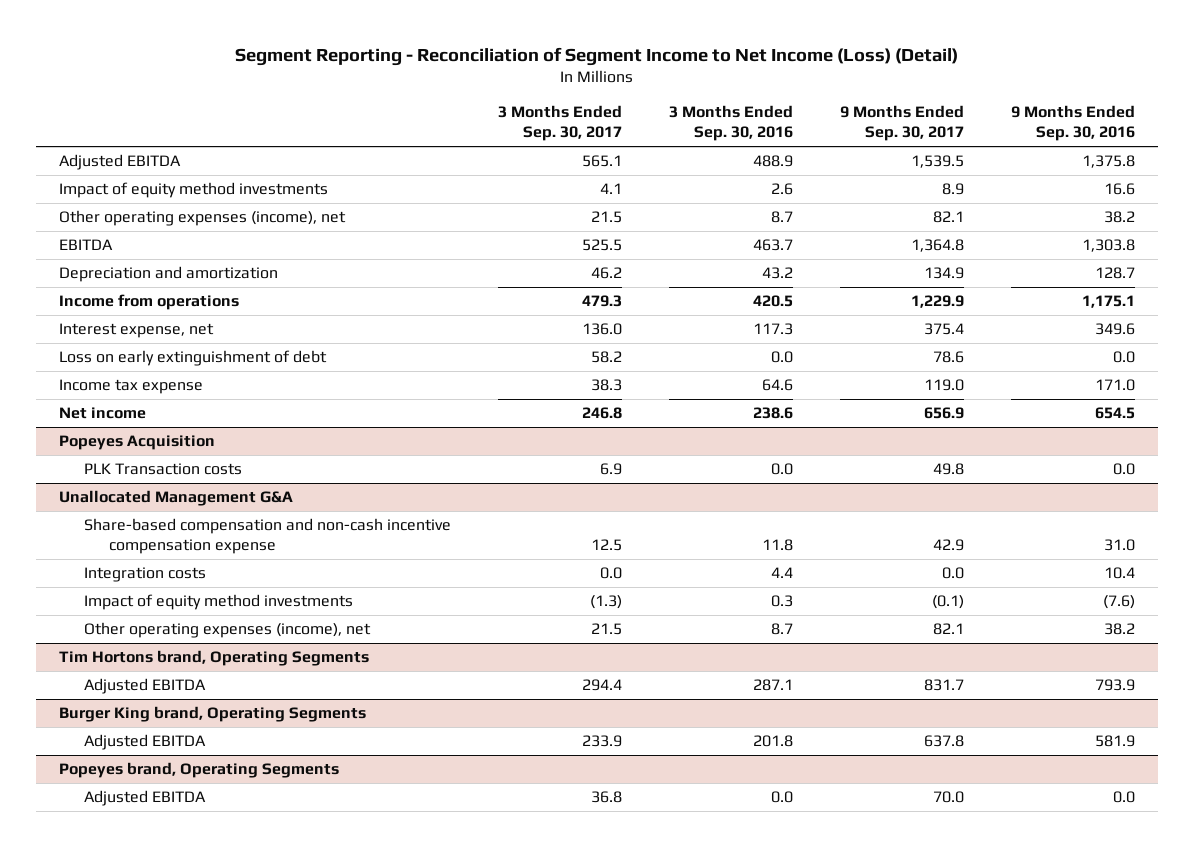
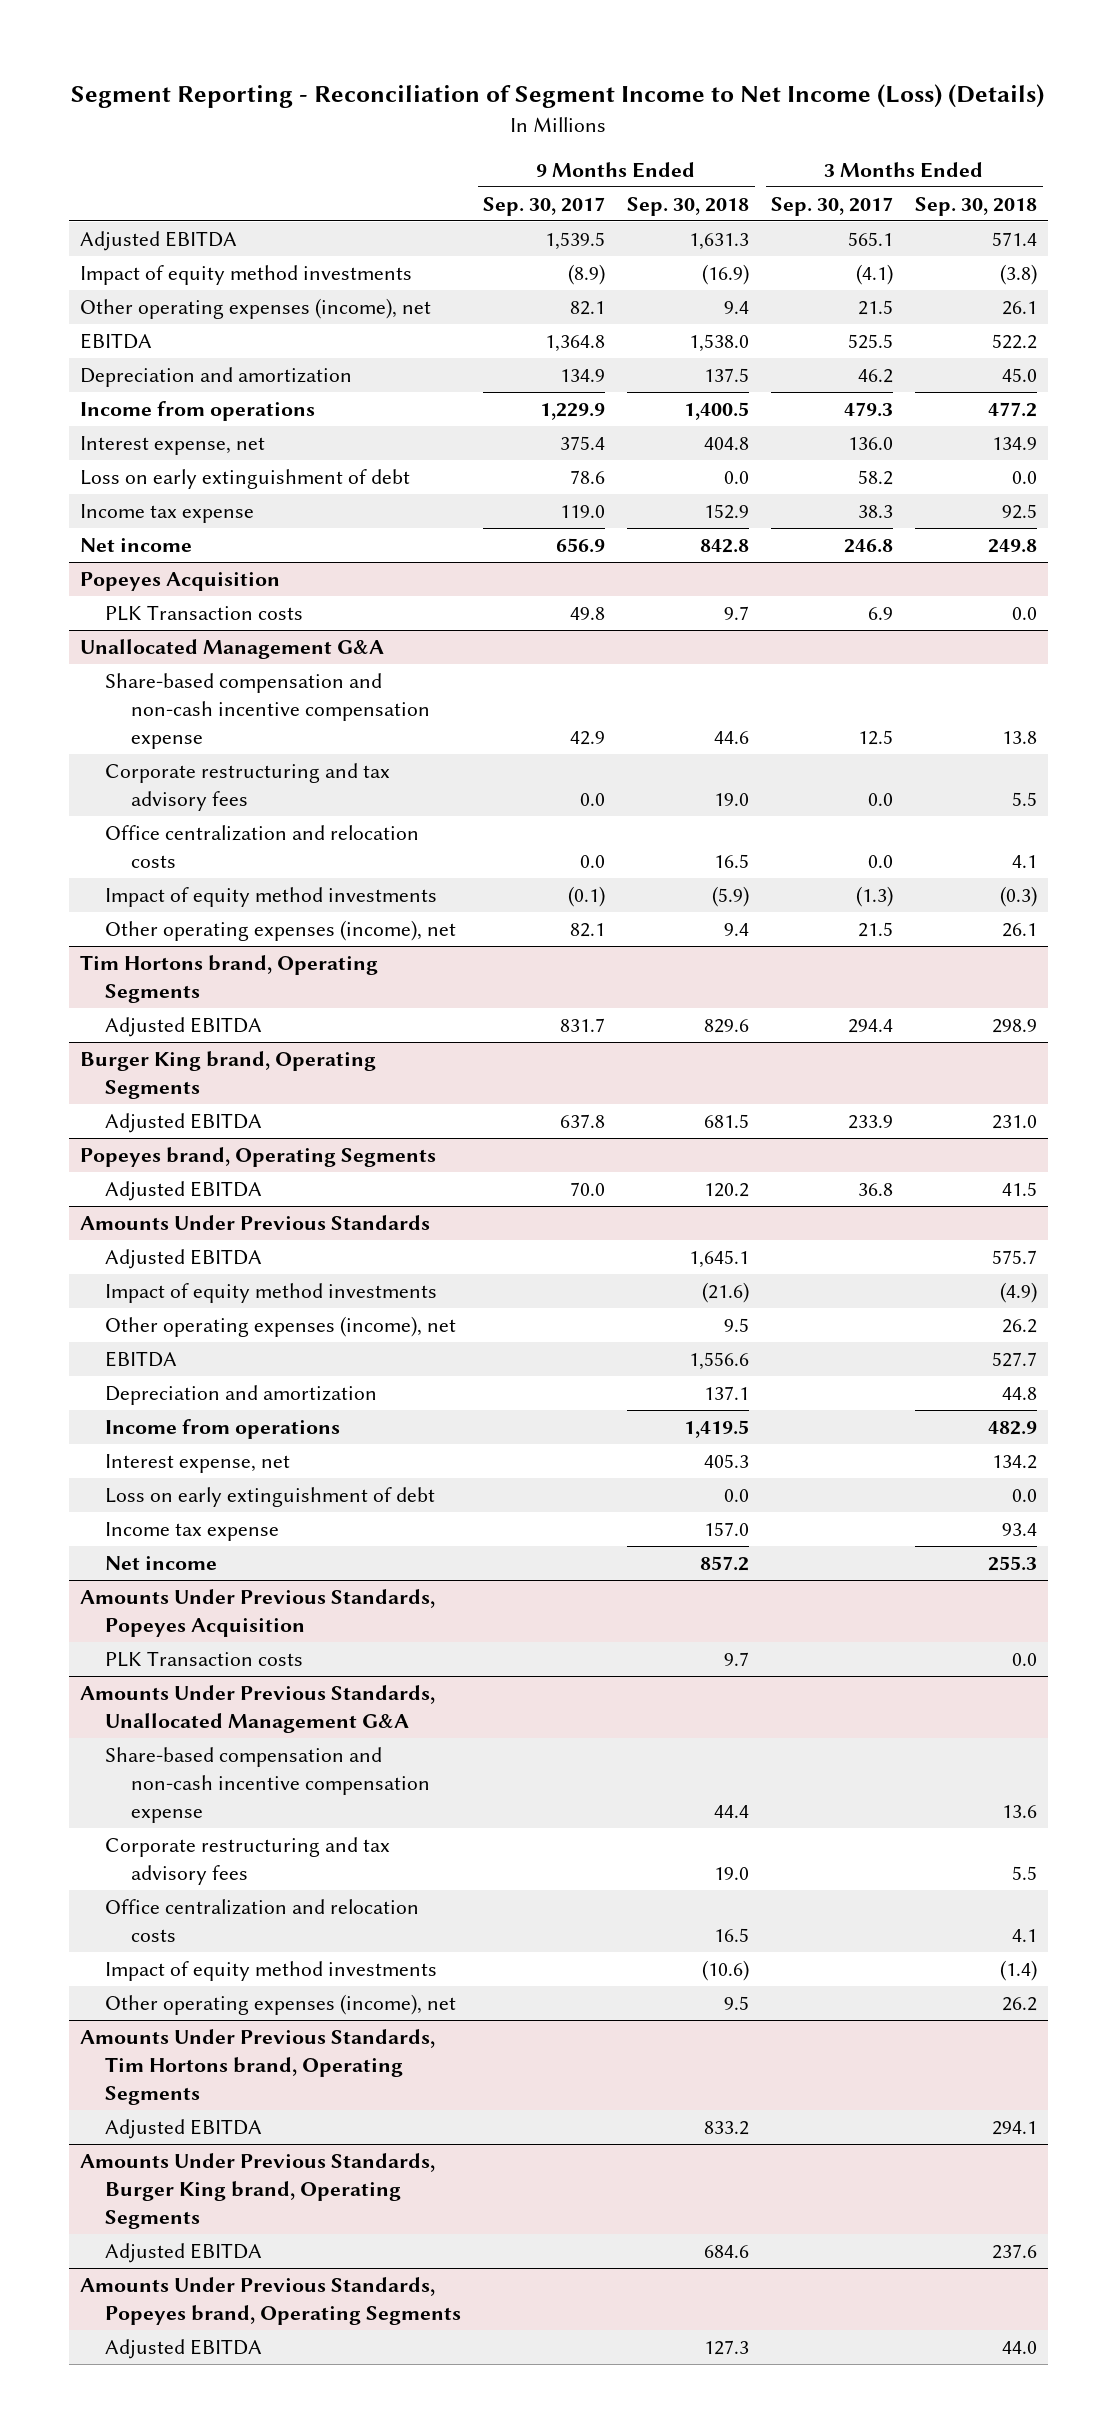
- Segment Reporting - Reconciliation of Segment Income to Net Income (Loss) (Detail)
+ Segment Reporting - Reconciliation of Segment Income to Net Income (Loss) (Details)
- | 3 Months Ended Sep. 30, 2017 | 3 Months Ended Sep. 30, 2016 | 9 Months Ended Sep. 30, 2017 | 9 Months Ended Sep. 30, 2016
+ | 9 Months Ended Sep. 30, 2017 | 9 Months Ended Sep. 30, 2018 | 3 Months Ended Sep. 30, 2017 | 3 Months Ended Sep. 30, 2018
- Impact of equity method investments | 4.1 | 2.6 | 8.9 | 16.6
+ Impact of equity method investments | (8.9) | (16.9) | (4.1) | (3.8)
@ Unallocated Management G&A
- Integration costs | 0.0 | 4.4 | 0.0 | 10.4
+ Corporate restructuring and tax advisory fees | 0.0 | 19.0 | 0.0 | 5.5
+ Office centralization and relocation costs | 0.0 | 16.5 | 0.0 | 4.1
+ Amounts Under Previous Standards
+ Adjusted EBITDA | | 1,645.1 | | 575.7
+ Impact of equity method investments | | (21.6) | | (4.9)
+ Other operating expenses (income), net | | 9.5 | | 26.2
+ EBITDA | | 1,556.6 | | 527.7
+ Depreciation and amortization | | 137.1 | | 44.8
+ Income from operations | | 1,419.5 | | 482.9
+ Interest expense, net | | 405.3 | | 134.2
+ Loss on early extinguishment of debt | | 0.0 | | 0.0
+ Income tax expense | | 157.0 | | 93.4
+ Net income | | 857.2 | | 255.3
+ Amounts Under Previous Standards, Popeyes Acquisition
+ PLK Transaction costs | | 9.7 | | 0.0
+ Amounts Under Previous Standards, Unallocated Management G&A
+ Share-based compensation and non-cash incentive compensation expense | | 44.4 | | 13.6
+ Corporate restructuring and tax advisory fees | | 19.0 | | 5.5
+ Office centralization and relocation costs | | 16.5 | | 4.1
+ Impact of equity method investments | | (10.6) | | (1.4)
+ Other operating expenses (income), net | | 9.5 | | 26.2
+ Amounts Under Previous Standards, Tim Hortons brand, Operating Segments
+ Adjusted EBITDA | | 833.2 | | 294.1
+ Amounts Under Previous Standards, Burger King brand, Operating Segments
+ Adjusted EBITDA | | 684.6 | | 237.6
+ Amounts Under Previous Standards, Popeyes brand, Operating Segments
+ Adjusted EBITDA | | 127.3 | | 44.0

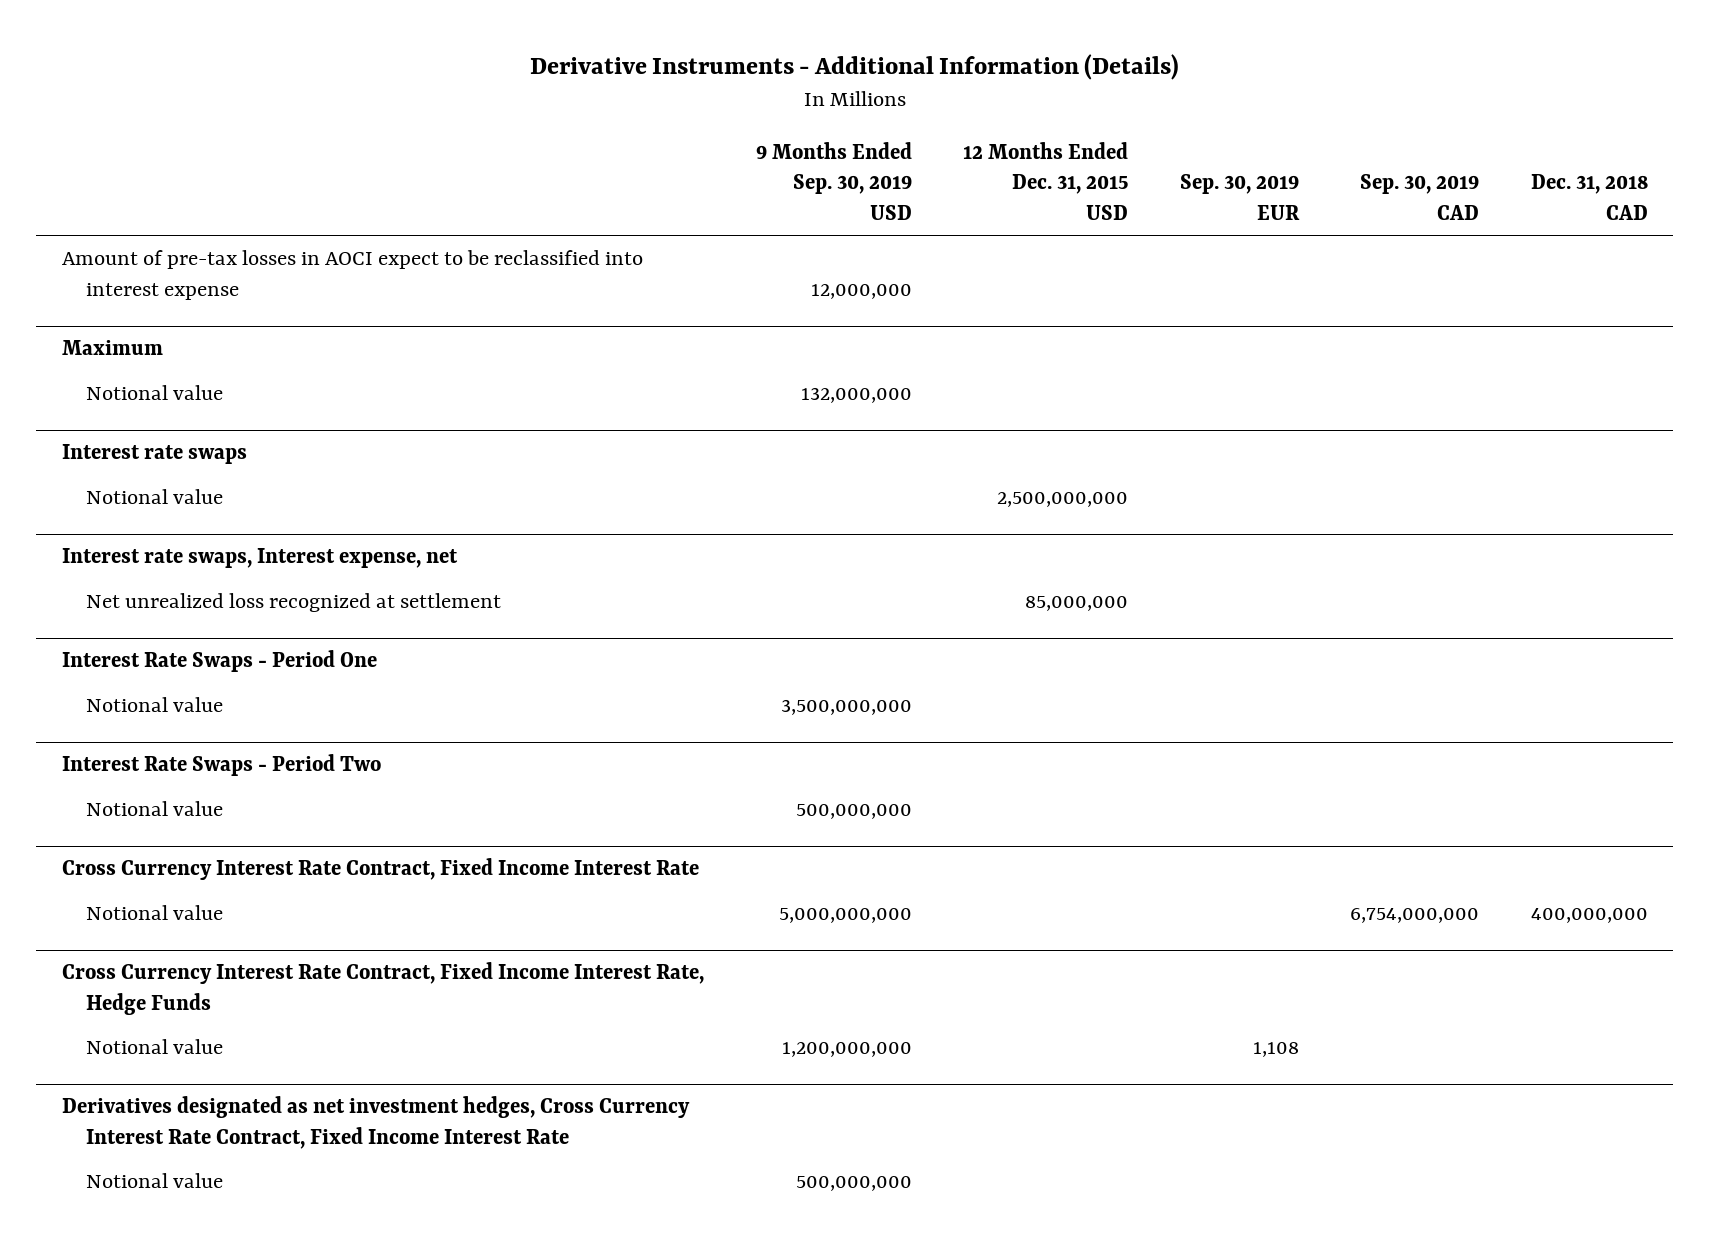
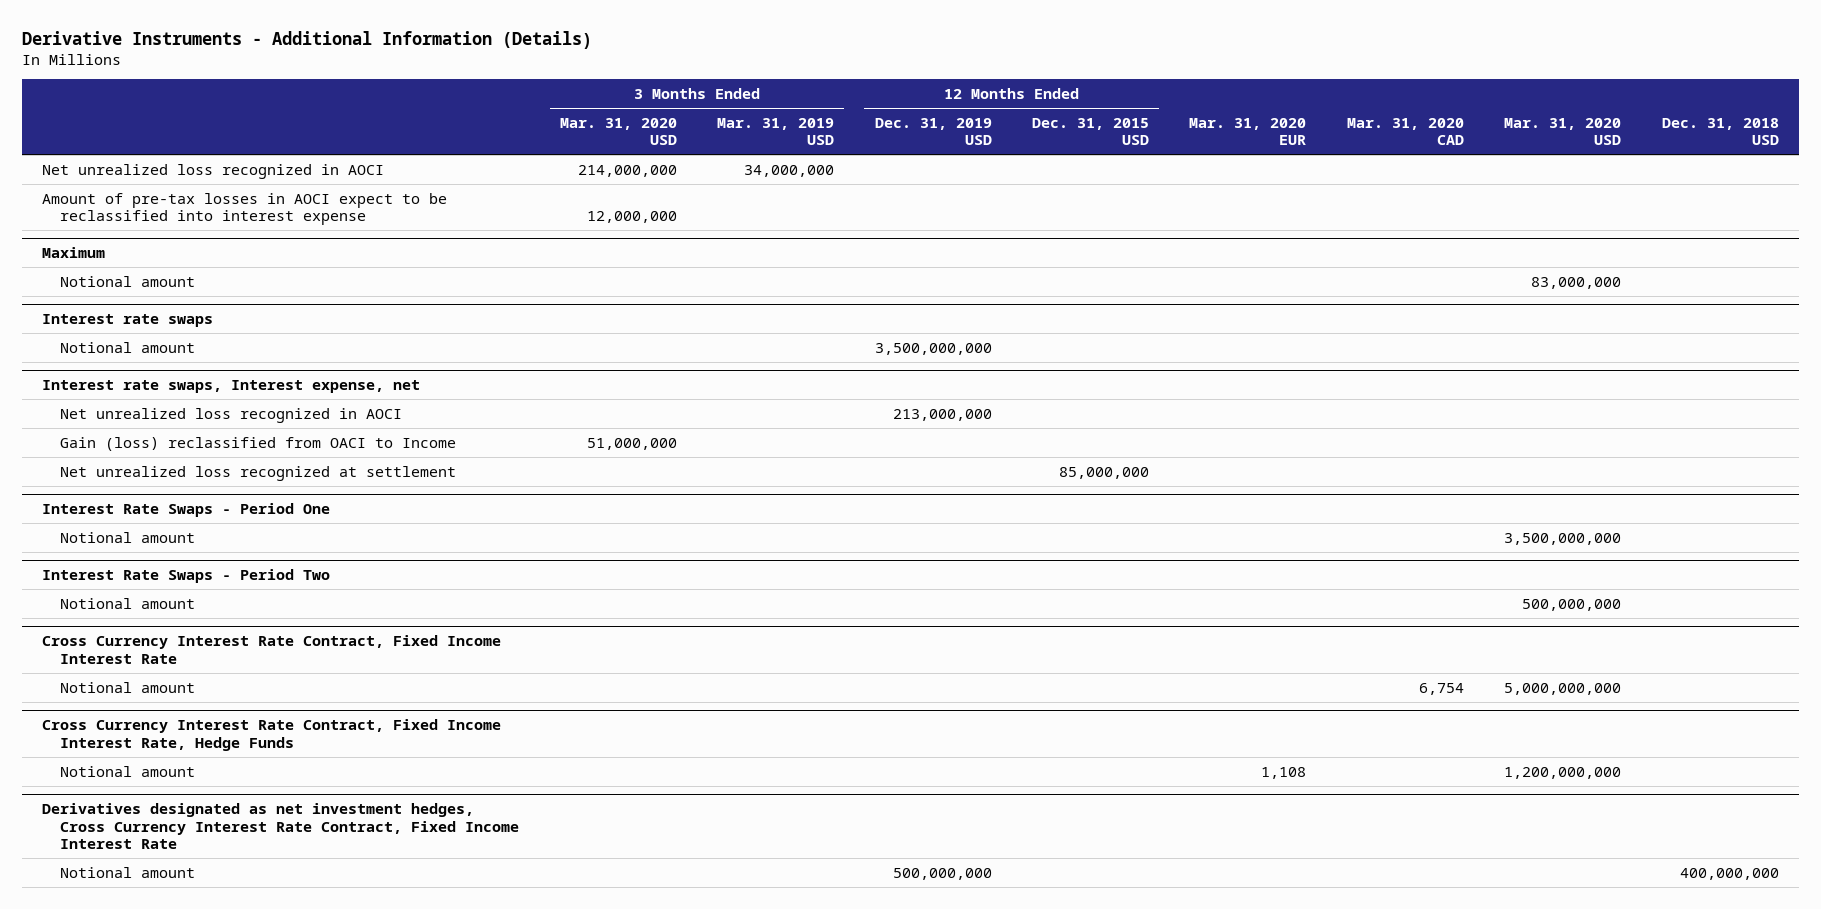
- | 9 Months Ended Sep. 30, 2019 USD | 12 Months Ended Dec. 31, 2015 USD | Sep. 30, 2019 EUR | Sep. 30, 2019 CAD | Dec. 31, 2018 CAD
+ | 3 Months Ended Mar. 31, 2020 USD | 3 Months Ended Mar. 31, 2019 USD | 12 Months Ended Dec. 31, 2019 USD | 12 Months Ended Dec. 31, 2015 USD | Mar. 31, 2020 EUR | Mar. 31, 2020 CAD | Mar. 31, 2020 USD | Dec. 31, 2018 USD
+ Net unrealized loss recognized in AOCI | 214,000,000 | 34,000,000 | | | | | |
@ Maximum
- Notional value | 132,000,000 | | | |
+ Notional amount | | | | | | | 83,000,000 |
@ Interest rate swaps
- Notional value | | 2,500,000,000 | | |
+ Notional amount | | | 3,500,000,000 | | | | |
@ Interest rate swaps, Interest expense, net
+ Net unrealized loss recognized in AOCI | | | 213,000,000 | | | | |
+ Gain (loss) reclassified from OACI to Income | 51,000,000 | | | | | | |
@ Interest Rate Swaps - Period One
- Notional value | 3,500,000,000 | | | |
+ Notional amount | | | | | | | 3,500,000,000 |
@ Interest Rate Swaps - Period Two
- Notional value | 500,000,000 | | | |
+ Notional amount | | | | | | | 500,000,000 |
@ Cross Currency Interest Rate Contract, Fixed Income Interest Rate
- Notional value | 5,000,000,000 | | | 6,754,000,000 | 400,000,000
+ Notional amount | | | | | | 6,754 | 5,000,000,000 |
@ Cross Currency Interest Rate Contract, Fixed Income Interest Rate, Hedge Funds
- Notional value | 1,200,000,000 | | 1,108 | |
+ Notional amount | | | | | 1,108 | | 1,200,000,000 |
@ Derivatives designated as net investment hedges, Cross Currency Interest Rate Contract, Fixed Income Interest Rate
- Notional value | 500,000,000 | | | |
+ Notional amount | | | 500,000,000 | | | | | 400,000,000

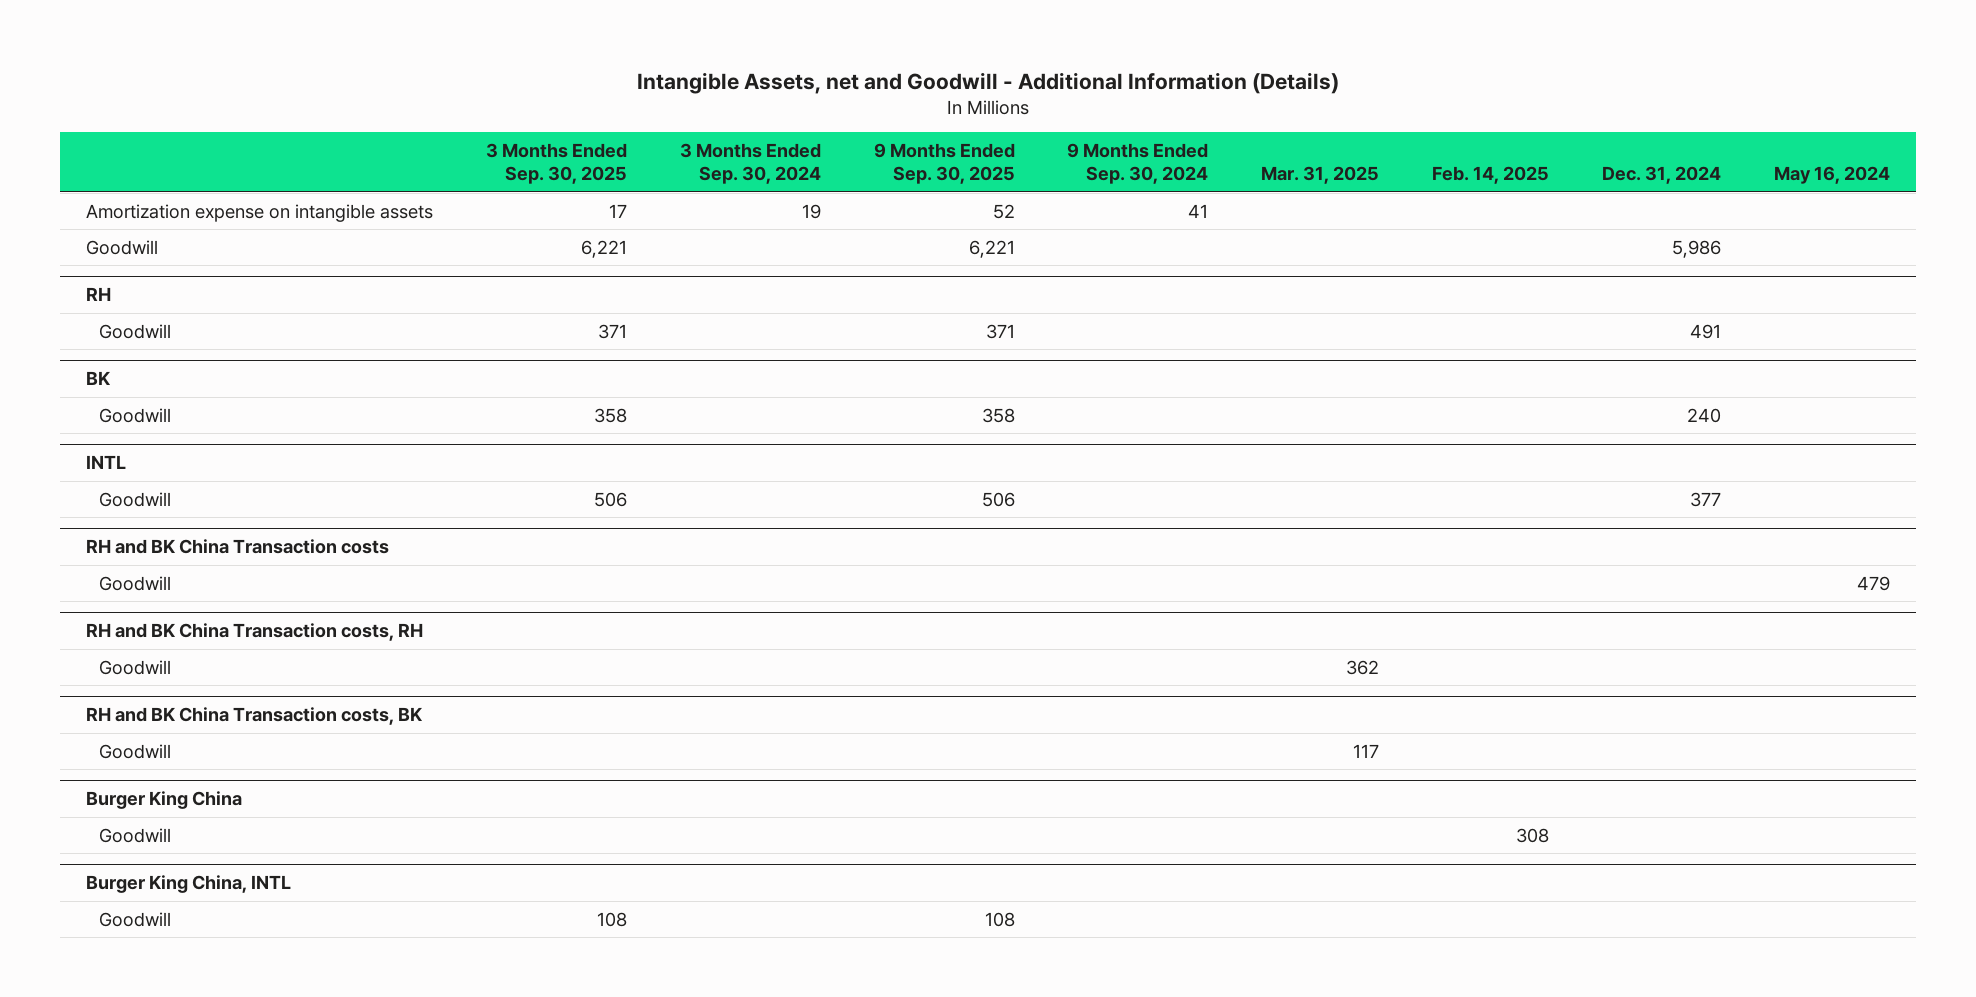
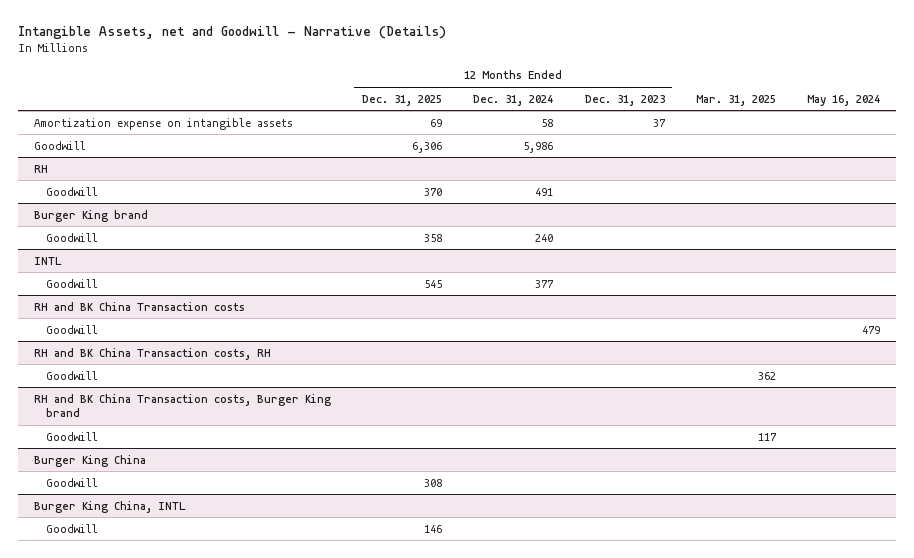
- Intangible Assets, net and Goodwill - Additional Information (Details)
+ Intangible Assets, net and Goodwill - Narrative (Details)
- | 3 Months Ended Sep. 30, 2025 | 3 Months Ended Sep. 30, 2024 | 9 Months Ended Sep. 30, 2025 | 9 Months Ended Sep. 30, 2024 | Mar. 31, 2025 | Feb. 14, 2025 | Dec. 31, 2024 | May 16, 2024
+ | 12 Months Ended Dec. 31, 2025 | 12 Months Ended Dec. 31, 2024 | 12 Months Ended Dec. 31, 2023 | Mar. 31, 2025 | May 16, 2024
- BK
+ Burger King brand
- RH and BK China Transaction costs, BK
+ RH and BK China Transaction costs, Burger King brand

